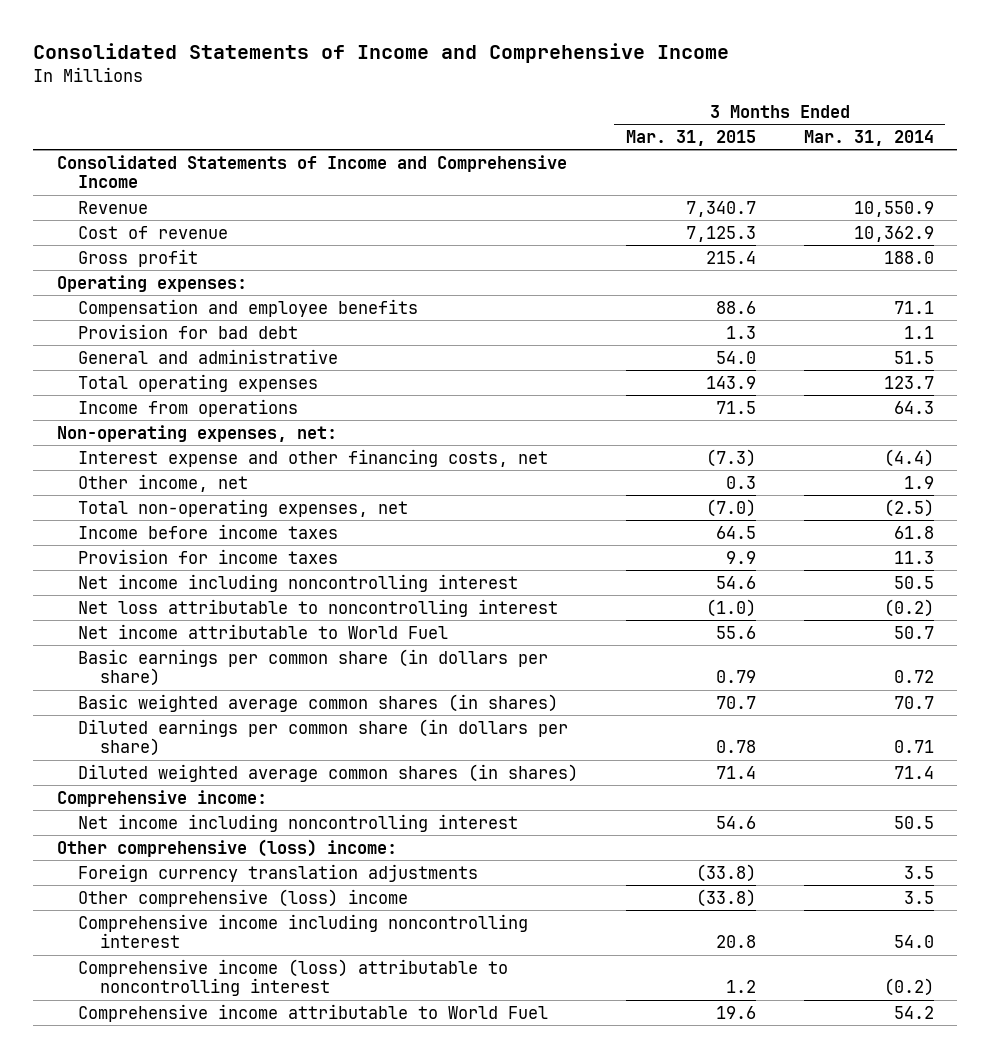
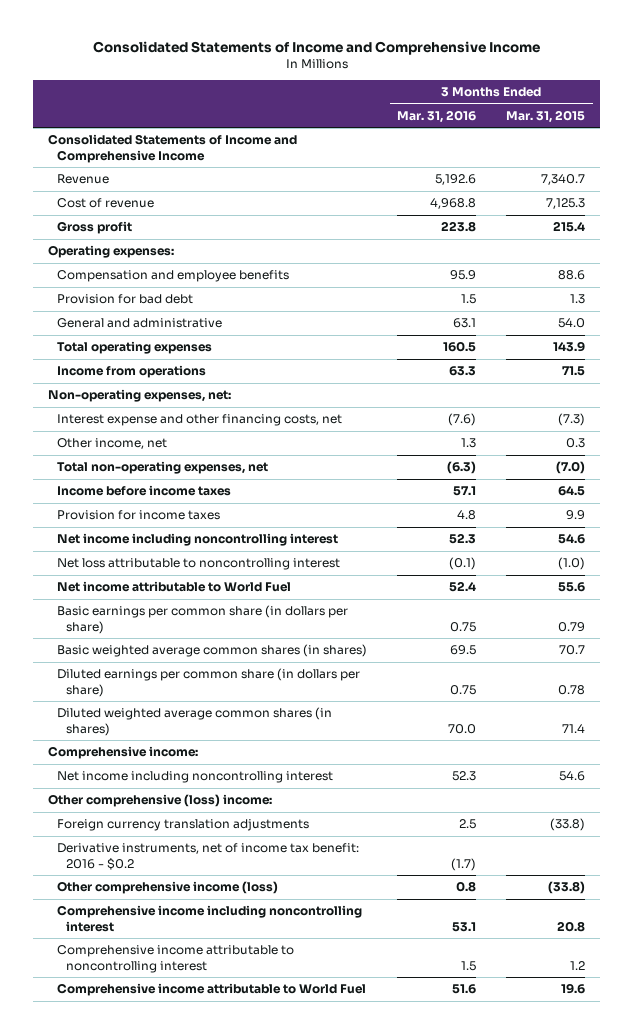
- | 3 Months Ended Mar. 31, 2015 | 3 Months Ended Mar. 31, 2014
+ | 3 Months Ended Mar. 31, 2016 | 3 Months Ended Mar. 31, 2015
- Other comprehensive (loss) income | (33.8) | 3.5
+ Derivative instruments, net of income tax benefit: 2016 - $0.2 | (1.7) |
+ Other comprehensive income (loss) | 0.8 | (33.8)
- Comprehensive income (loss) attributable to noncontrolling interest | 1.2 | (0.2)
+ Comprehensive income attributable to noncontrolling interest | 1.5 | 1.2

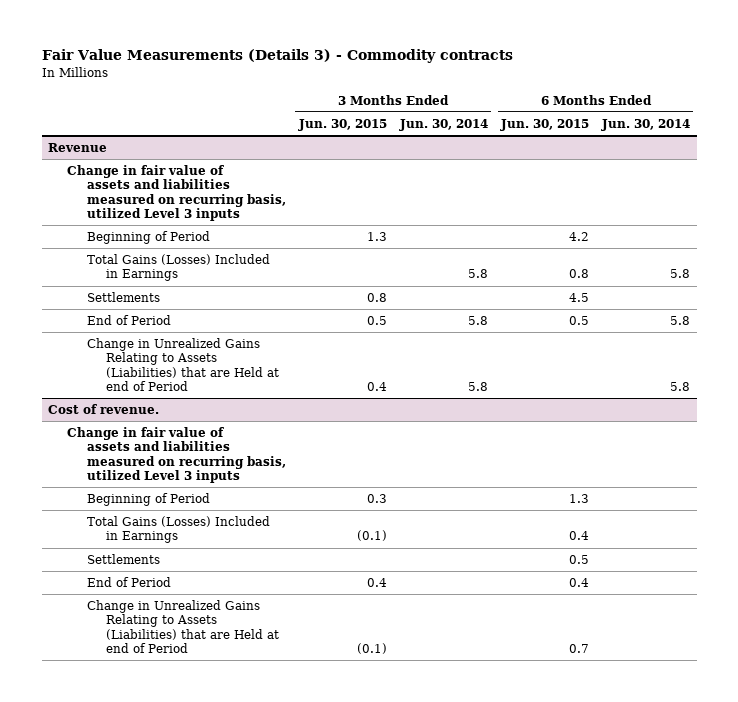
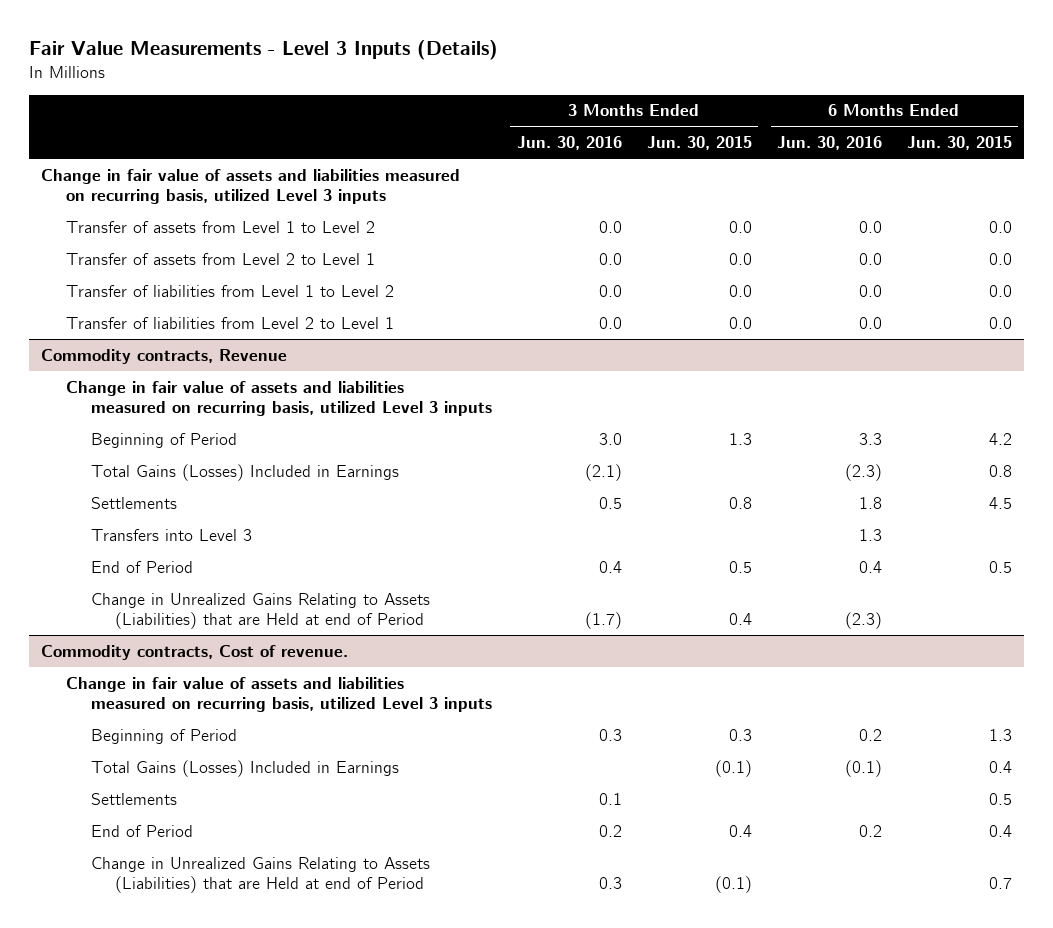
- Fair Value Measurements (Details 3) - Commodity contracts
+ Fair Value Measurements - Level 3 Inputs (Details)
- | 3 Months Ended Jun. 30, 2015 | 3 Months Ended Jun. 30, 2014 | 6 Months Ended Jun. 30, 2015 | 6 Months Ended Jun. 30, 2014
+ | 3 Months Ended Jun. 30, 2016 | 3 Months Ended Jun. 30, 2015 | 6 Months Ended Jun. 30, 2016 | 6 Months Ended Jun. 30, 2015
- Revenue
+ Transfer of assets from Level 1 to Level 2 | 0.0 | 0.0 | 0.0 | 0.0
+ Transfer of assets from Level 2 to Level 1 | 0.0 | 0.0 | 0.0 | 0.0
+ Transfer of liabilities from Level 1 to Level 2 | 0.0 | 0.0 | 0.0 | 0.0
+ Transfer of liabilities from Level 2 to Level 1 | 0.0 | 0.0 | 0.0 | 0.0
+ Commodity contracts, Revenue
+ Change in fair value of assets and liabilities measured on recurring basis, utilized Level 3 inputs
+ Transfers into Level 3 | | | 1.3 |
- Cost of revenue.
+ Commodity contracts, Cost of revenue.

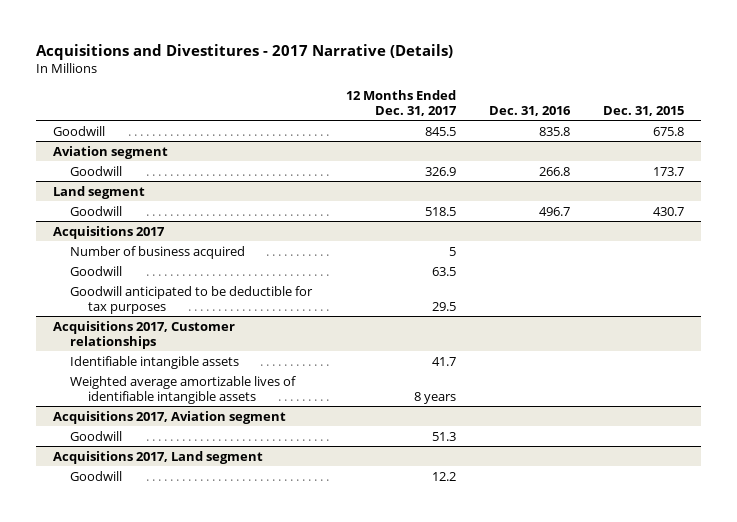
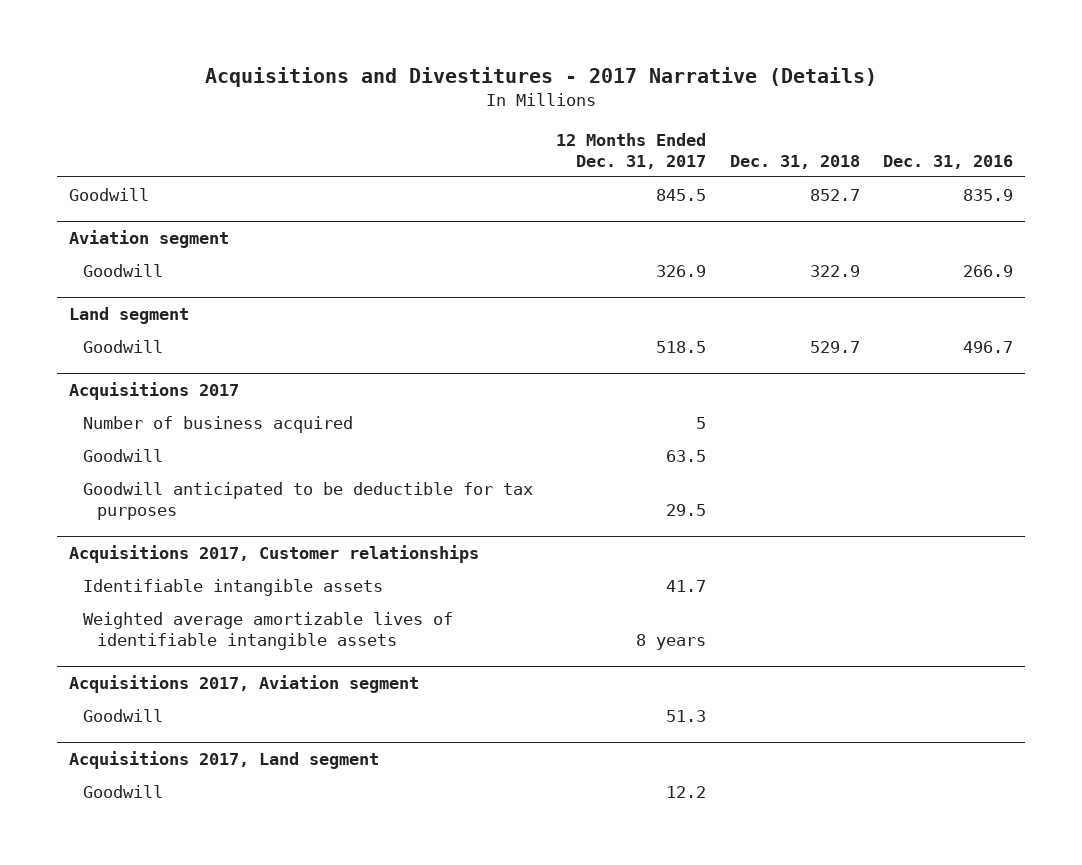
- | 12 Months Ended Dec. 31, 2017 | Dec. 31, 2016 | Dec. 31, 2015
+ | 12 Months Ended Dec. 31, 2017 | Dec. 31, 2018 | Dec. 31, 2016
- Goodwill | 845.5 | 835.8 | 675.8
+ Goodwill | 845.5 | 852.7 | 835.9
@ Aviation segment
- Goodwill | 326.9 | 266.8 | 173.7
+ Goodwill | 326.9 | 322.9 | 266.9

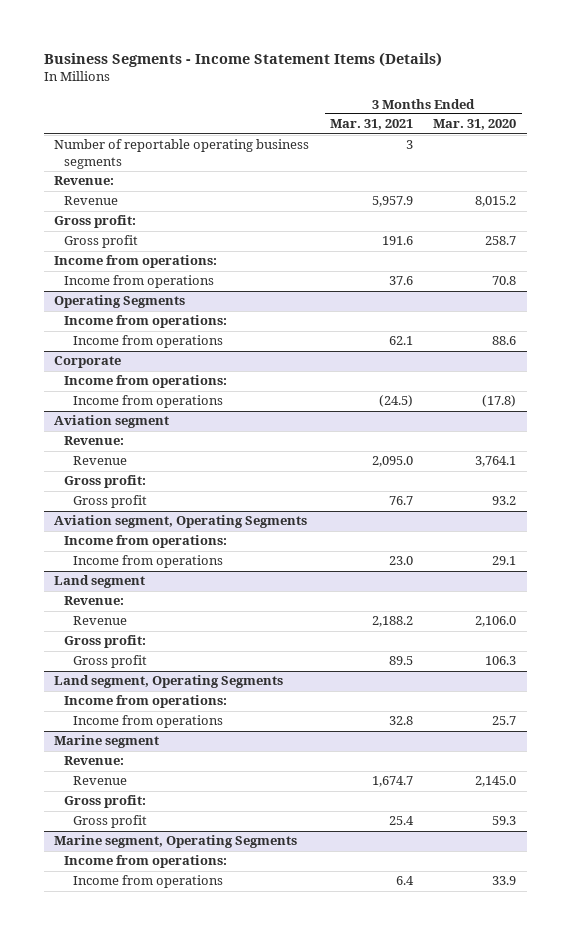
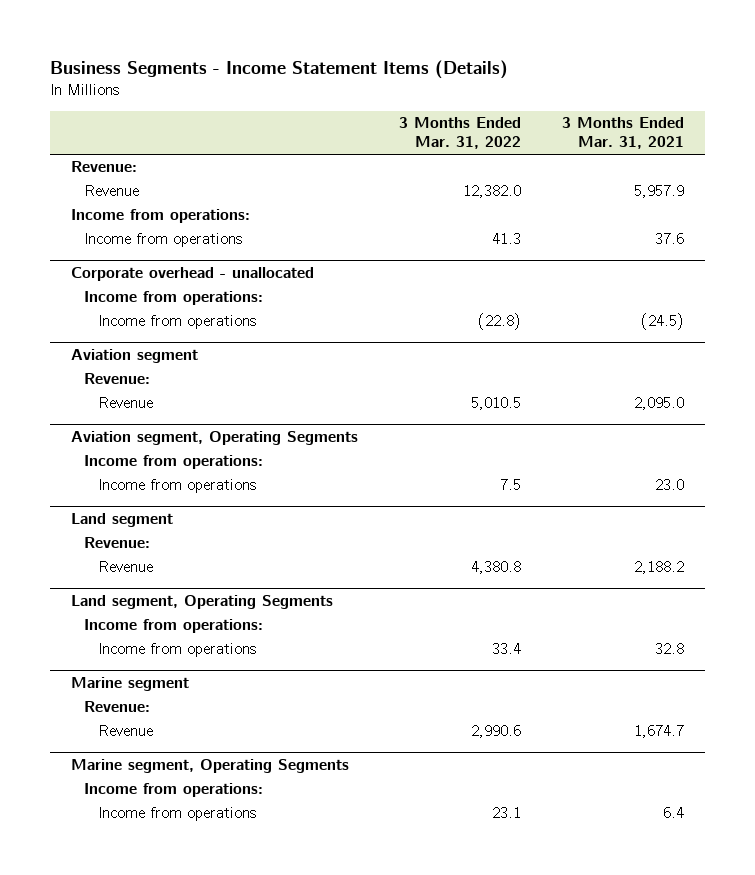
- | 3 Months Ended Mar. 31, 2021 | 3 Months Ended Mar. 31, 2020
+ | 3 Months Ended Mar. 31, 2022 | 3 Months Ended Mar. 31, 2021
- Number of reportable operating business segments | 3 |
- Gross profit:
- Gross profit | 191.6 | 258.7
- Operating Segments
- Income from operations:
- Income from operations | 62.1 | 88.6
- Corporate
+ Corporate overhead - unallocated
@ Aviation segment
- Gross profit:
- Gross profit | 76.7 | 93.2
@ Land segment
- Gross profit:
- Gross profit | 89.5 | 106.3
@ Marine segment
- Gross profit:
- Gross profit | 25.4 | 59.3

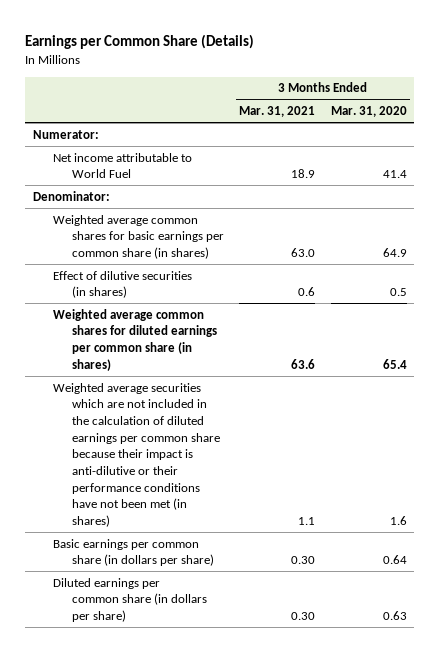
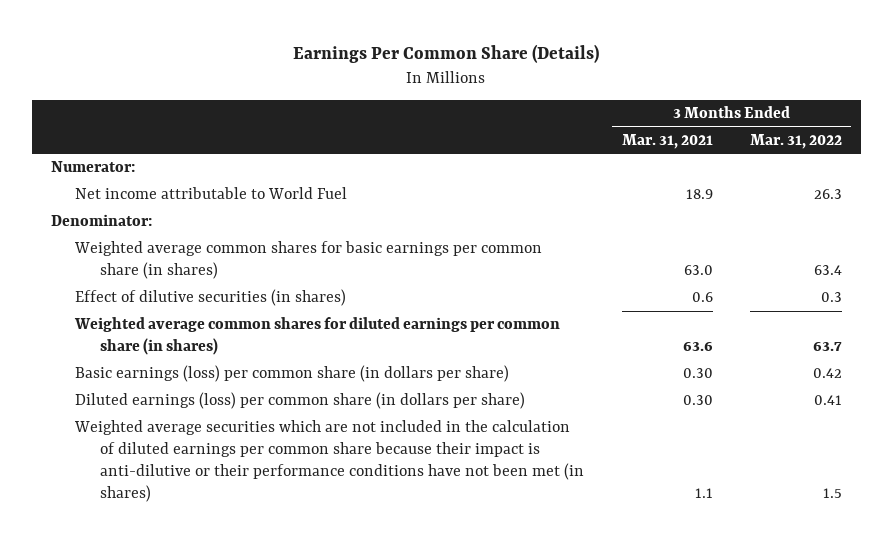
- Earnings per Common Share (Details)
+ Earnings Per Common Share (Details)
- | 3 Months Ended Mar. 31, 2021 | 3 Months Ended Mar. 31, 2020
+ | 3 Months Ended Mar. 31, 2021 | 3 Months Ended Mar. 31, 2022
+ Basic earnings (loss) per common share (in dollars per share) | 0.30 | 0.42
+ Diluted earnings (loss) per common share (in dollars per share) | 0.30 | 0.41
- Basic earnings per common share (in dollars per share) | 0.30 | 0.64
- Diluted earnings per common share (in dollars per share) | 0.30 | 0.63

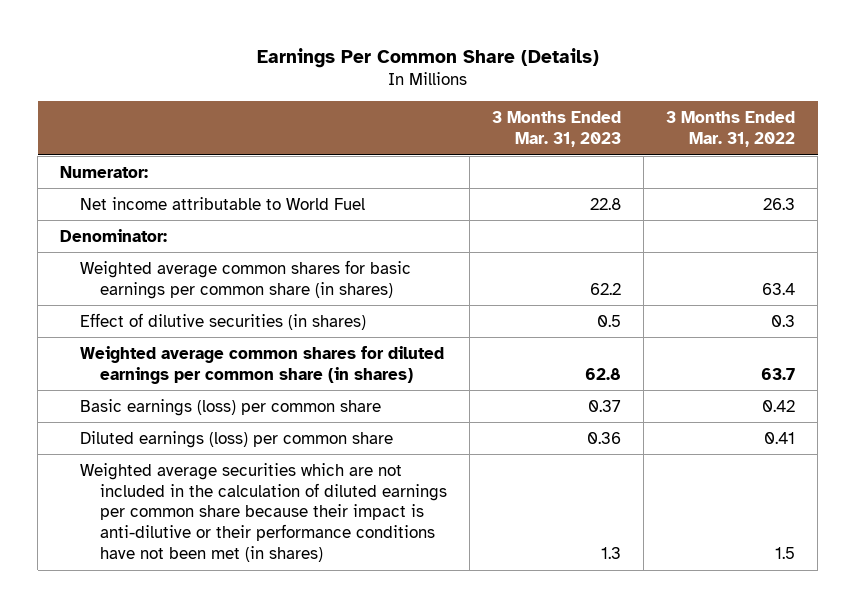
- | 3 Months Ended Mar. 31, 2021 | 3 Months Ended Mar. 31, 2022
+ | 3 Months Ended Mar. 31, 2023 | 3 Months Ended Mar. 31, 2022
- Basic earnings (loss) per common share (in dollars per share) | 0.30 | 0.42
- Diluted earnings (loss) per common share (in dollars per share) | 0.30 | 0.41
+ Basic earnings (loss) per common share | 0.37 | 0.42
+ Diluted earnings (loss) per common share | 0.36 | 0.41

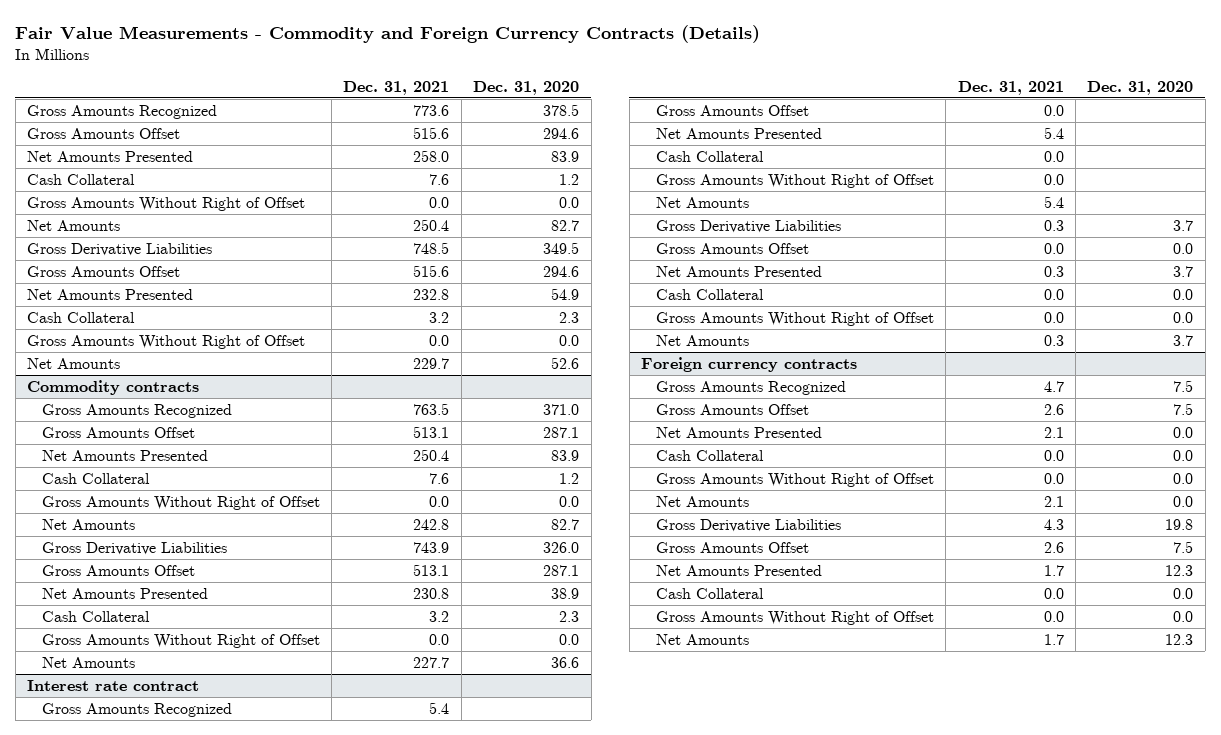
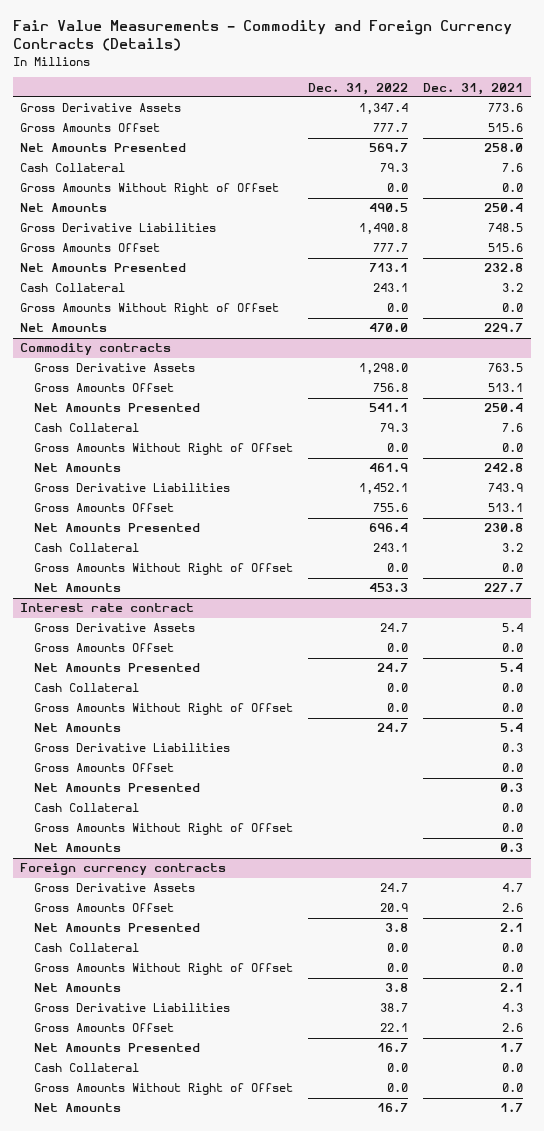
- | Dec. 31, 2021 | Dec. 31, 2020
+ | Dec. 31, 2022 | Dec. 31, 2021
- Gross Amounts Recognized | 773.6 | 378.5
+ Gross Derivative Assets | 1,347.4 | 773.6
@ Commodity contracts
- Gross Amounts Recognized | 763.5 | 371.0
+ Gross Derivative Assets | 1,298.0 | 763.5
@ Interest rate contract
- Gross Amounts Recognized | 5.4 |
+ Gross Derivative Assets | 24.7 | 5.4
@ Foreign currency contracts
- Gross Amounts Recognized | 4.7 | 7.5
+ Gross Derivative Assets | 24.7 | 4.7

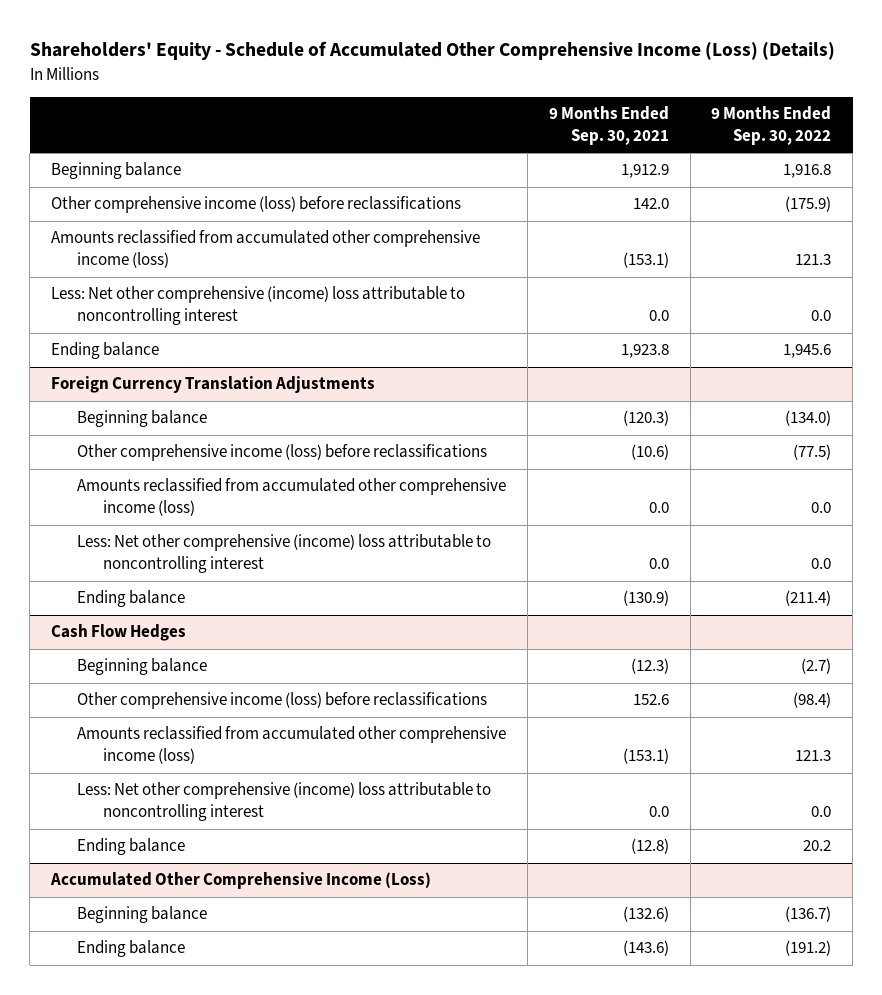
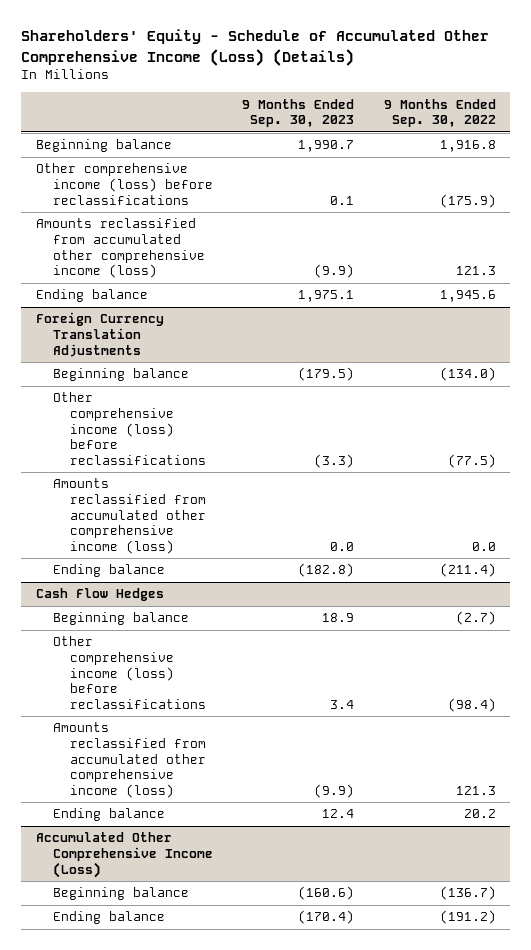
- | 9 Months Ended Sep. 30, 2021 | 9 Months Ended Sep. 30, 2022
+ | 9 Months Ended Sep. 30, 2023 | 9 Months Ended Sep. 30, 2022
- Less: Net other comprehensive (income) loss attributable to noncontrolling interest | 0.0 | 0.0
@ Foreign Currency Translation Adjustments
- Less: Net other comprehensive (income) loss attributable to noncontrolling interest | 0.0 | 0.0
@ Cash Flow Hedges
- Less: Net other comprehensive (income) loss attributable to noncontrolling interest | 0.0 | 0.0

